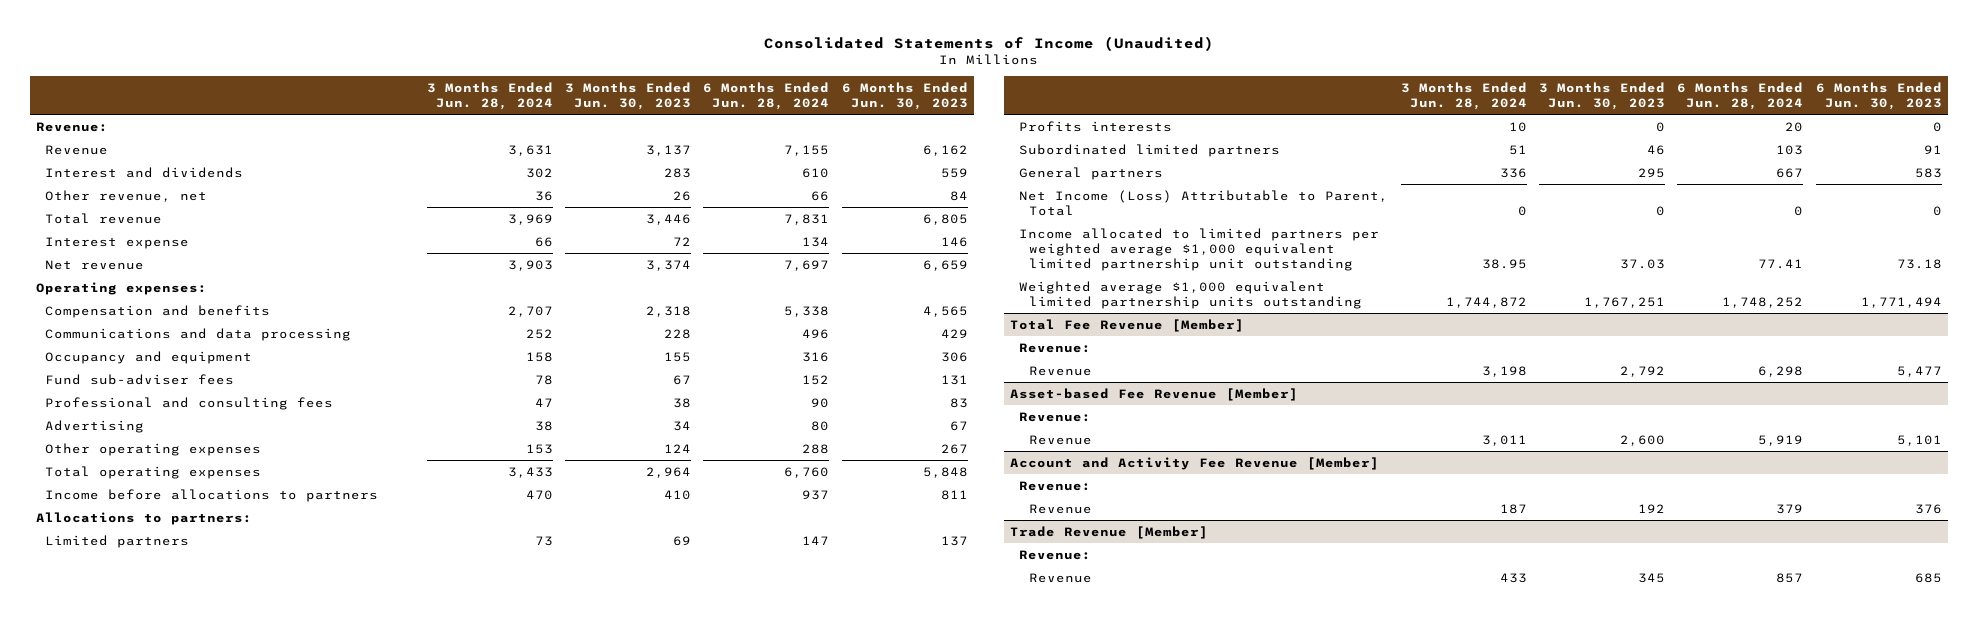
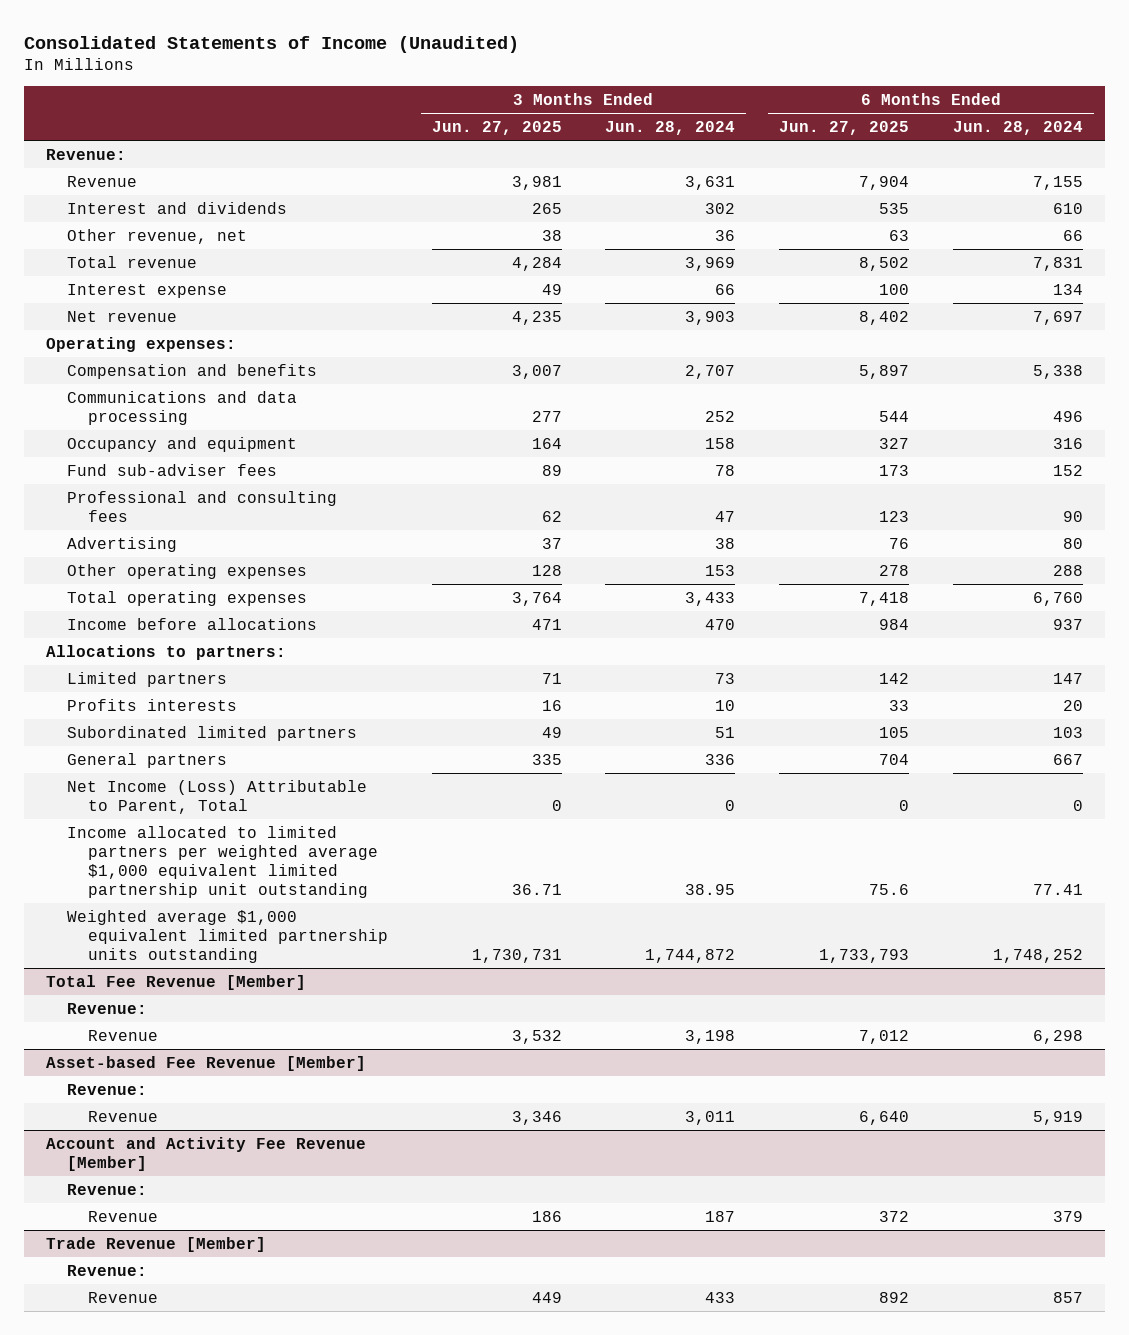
- | 3 Months Ended Jun. 28, 2024 | 3 Months Ended Jun. 30, 2023 | 6 Months Ended Jun. 28, 2024 | 6 Months Ended Jun. 30, 2023
+ | 3 Months Ended Jun. 27, 2025 | 3 Months Ended Jun. 28, 2024 | 6 Months Ended Jun. 27, 2025 | 6 Months Ended Jun. 28, 2024
- Income before allocations to partners | 470 | 410 | 937 | 811
+ Income before allocations | 471 | 470 | 984 | 937

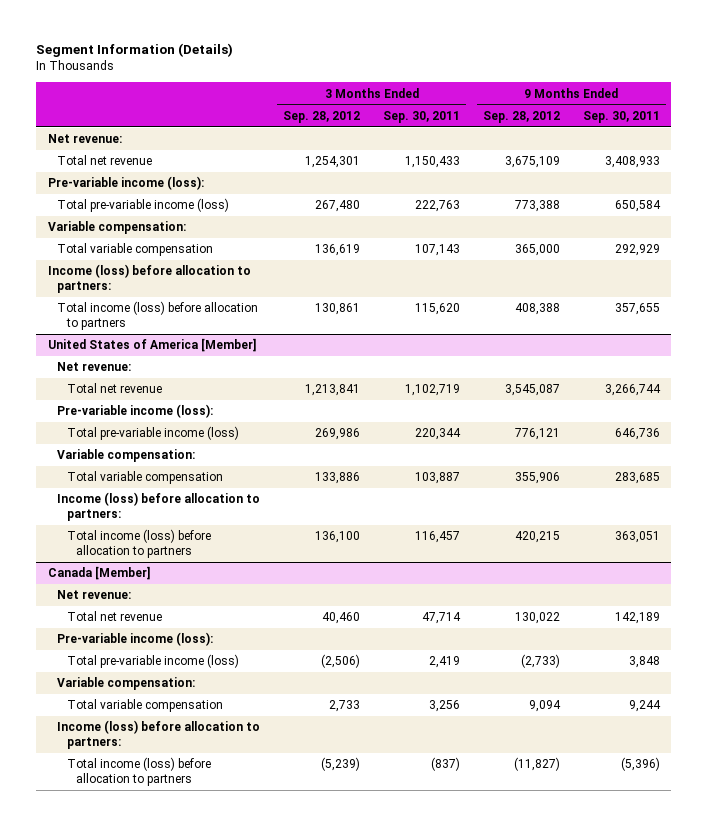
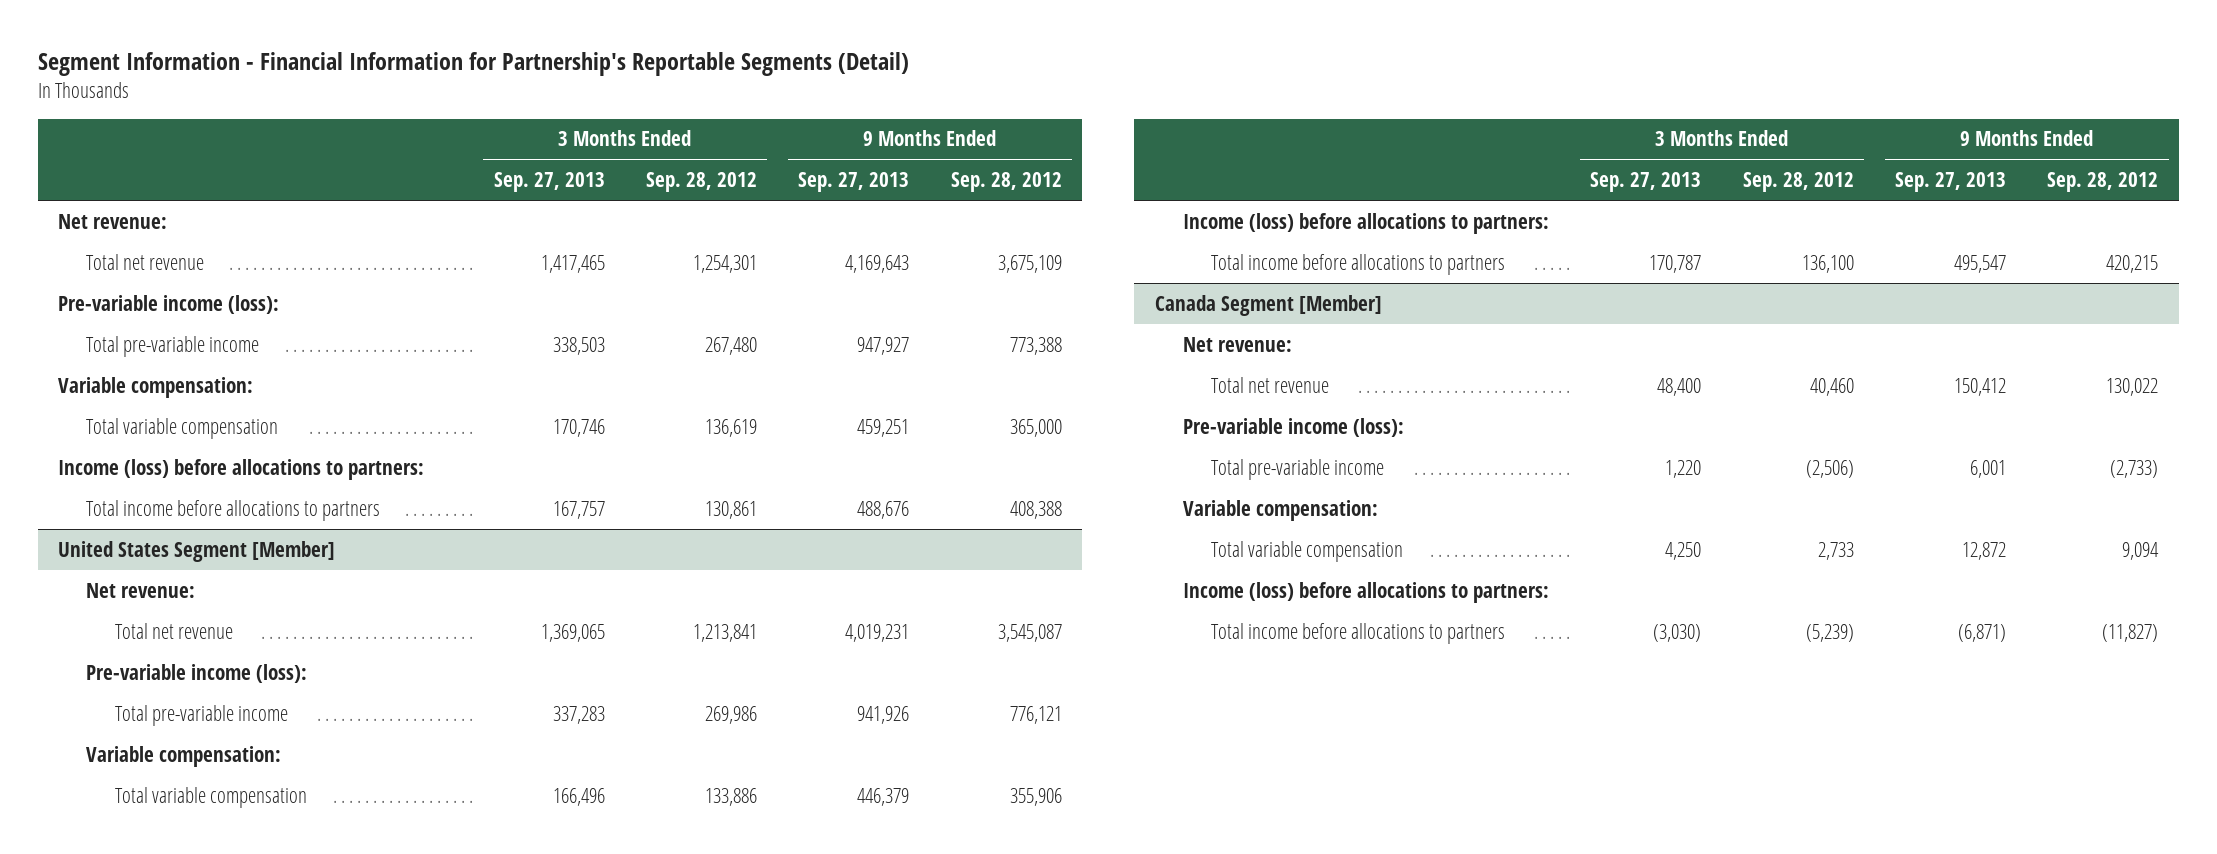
- Segment Information (Details)
+ Segment Information - Financial Information for Partnership's Reportable Segments (Detail)
- | 3 Months Ended Sep. 28, 2012 | 3 Months Ended Sep. 30, 2011 | 9 Months Ended Sep. 28, 2012 | 9 Months Ended Sep. 30, 2011
+ | 3 Months Ended Sep. 27, 2013 | 3 Months Ended Sep. 28, 2012 | 9 Months Ended Sep. 27, 2013 | 9 Months Ended Sep. 28, 2012
- Total pre-variable income (loss) | 267,480 | 222,763 | 773,388 | 650,584
+ Total pre-variable income | 338,503 | 267,480 | 947,927 | 773,388
- Income (loss) before allocation to partners:
- Total income (loss) before allocation to partners | 130,861 | 115,620 | 408,388 | 357,655
- United States of America [Member]
+ Income (loss) before allocations to partners:
+ Total income before allocations to partners | 167,757 | 130,861 | 488,676 | 408,388
+ United States Segment [Member]
- Total pre-variable income (loss) | 269,986 | 220,344 | 776,121 | 646,736
+ Total pre-variable income | 337,283 | 269,986 | 941,926 | 776,121
- Income (loss) before allocation to partners:
- Total income (loss) before allocation to partners | 136,100 | 116,457 | 420,215 | 363,051
- Canada [Member]
+ Income (loss) before allocations to partners:
+ Total income before allocations to partners | 170,787 | 136,100 | 495,547 | 420,215
+ Canada Segment [Member]
- Total pre-variable income (loss) | (2,506) | 2,419 | (2,733) | 3,848
+ Total pre-variable income | 1,220 | (2,506) | 6,001 | (2,733)
- Income (loss) before allocation to partners:
- Total income (loss) before allocation to partners | (5,239) | (837) | (11,827) | (5,396)
+ Income (loss) before allocations to partners:
+ Total income before allocations to partners | (3,030) | (5,239) | (6,871) | (11,827)

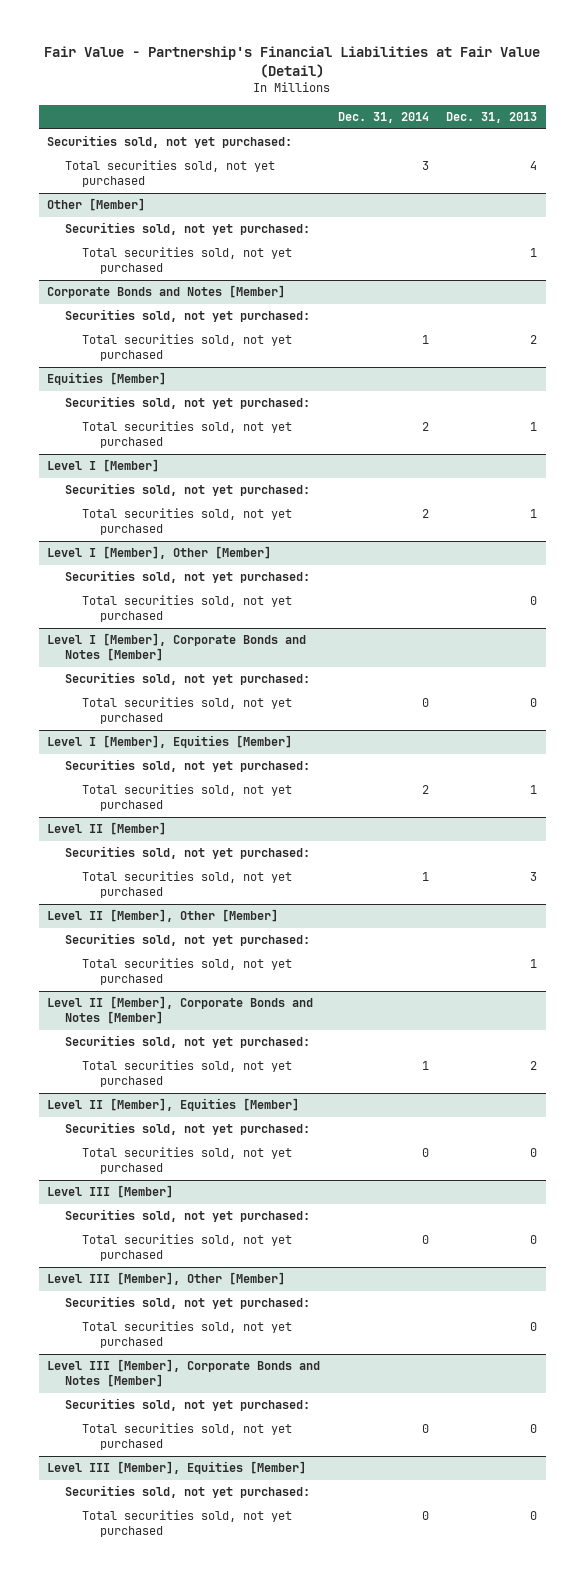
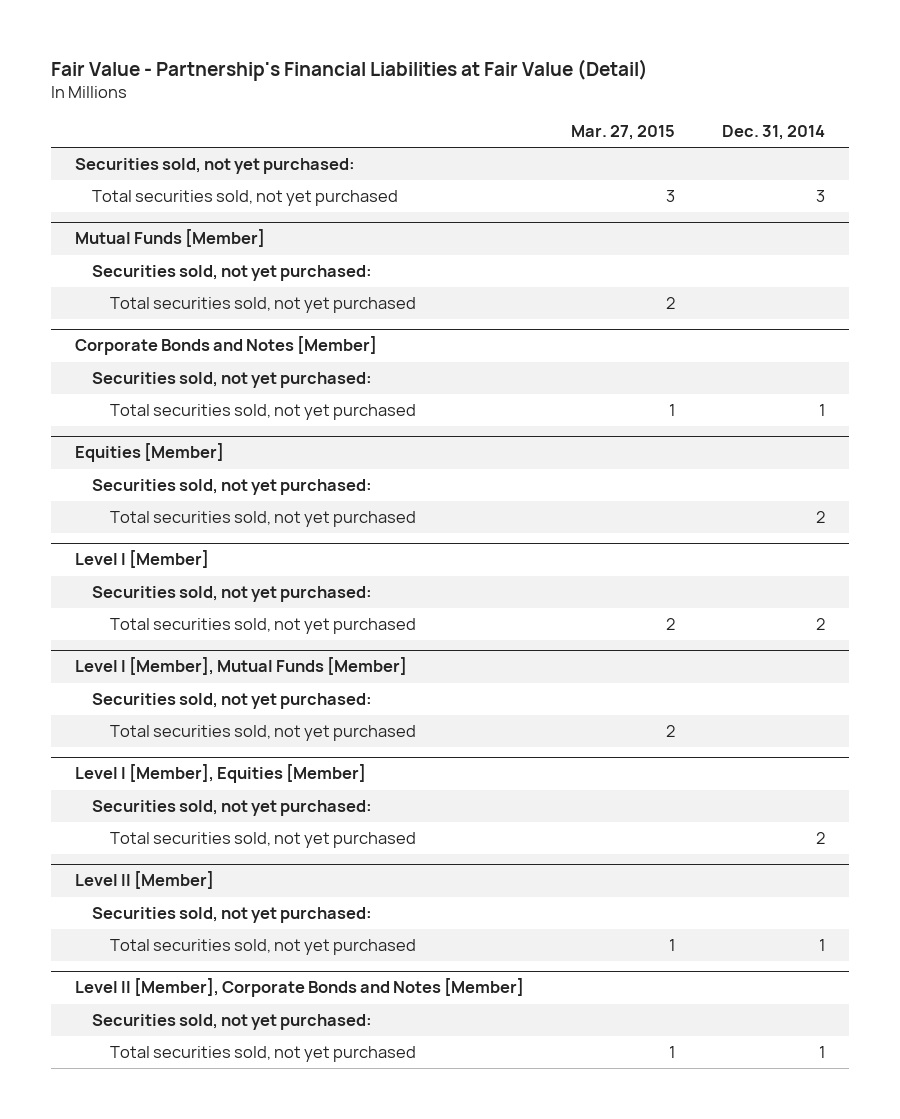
- | Dec. 31, 2014 | Dec. 31, 2013
+ | Mar. 27, 2015 | Dec. 31, 2014
- Other [Member]
+ Mutual Funds [Member]
- Level I [Member], Other [Member]
+ Level I [Member], Mutual Funds [Member]
- Level I [Member], Corporate Bonds and Notes [Member]
- Securities sold, not yet purchased:
- Total securities sold, not yet purchased | 0 | 0
- Level II [Member], Other [Member]
- Securities sold, not yet purchased:
- Total securities sold, not yet purchased | | 1
- Level II [Member], Equities [Member]
- Securities sold, not yet purchased:
- Total securities sold, not yet purchased | 0 | 0
- Level III [Member]
- Securities sold, not yet purchased:
- Total securities sold, not yet purchased | 0 | 0
- Level III [Member], Other [Member]
- Securities sold, not yet purchased:
- Total securities sold, not yet purchased | | 0
- Level III [Member], Corporate Bonds and Notes [Member]
- Securities sold, not yet purchased:
- Total securities sold, not yet purchased | 0 | 0
- Level III [Member], Equities [Member]
- Securities sold, not yet purchased:
- Total securities sold, not yet purchased | 0 | 0

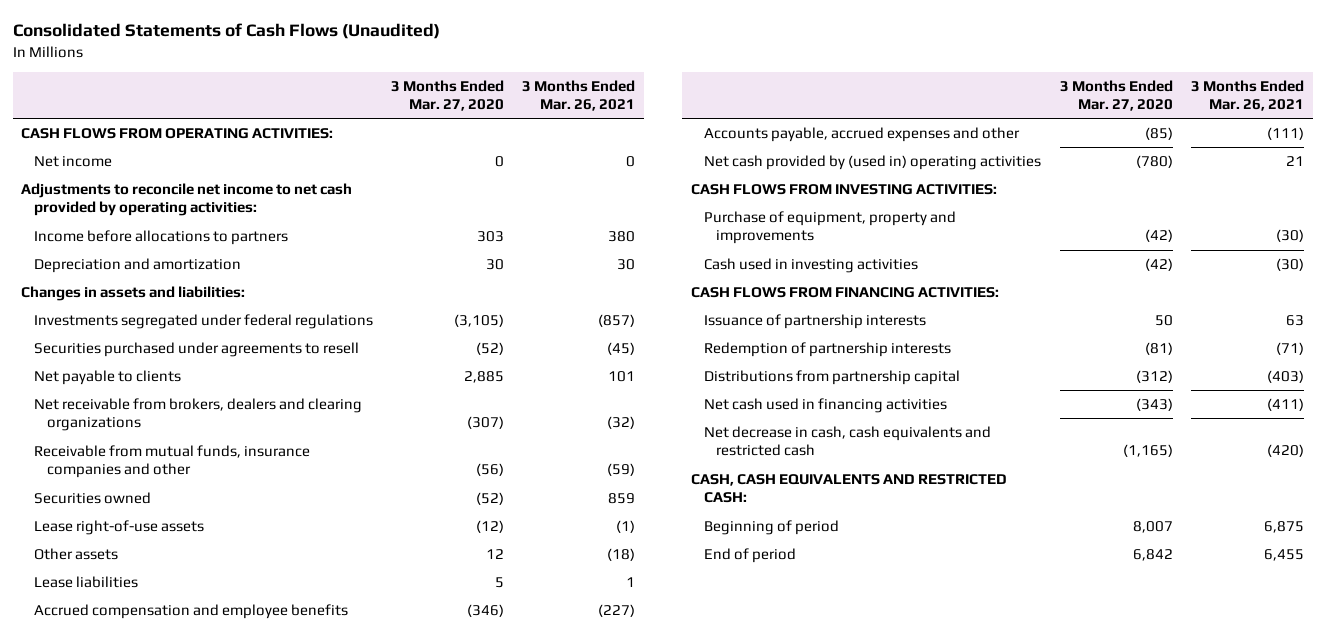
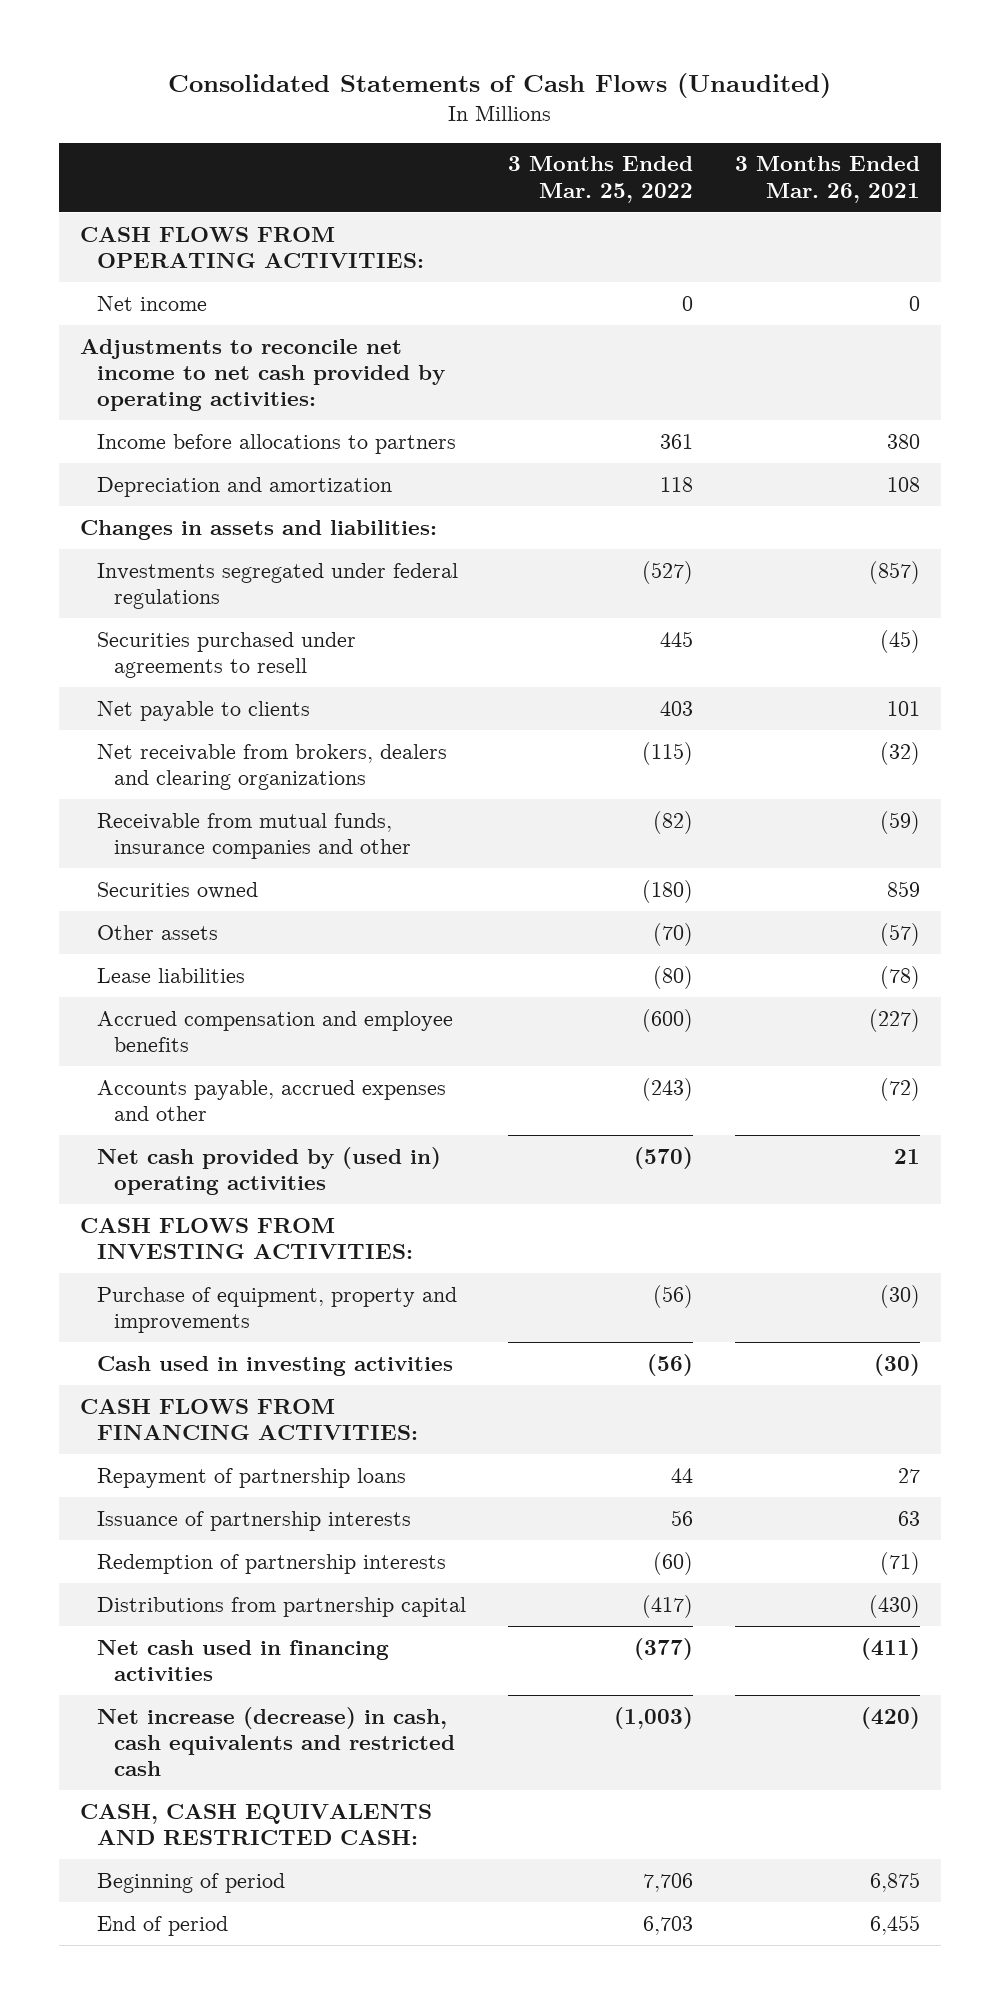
- | 3 Months Ended Mar. 27, 2020 | 3 Months Ended Mar. 26, 2021
+ | 3 Months Ended Mar. 25, 2022 | 3 Months Ended Mar. 26, 2021
- Depreciation and amortization | 30 | 30
+ Depreciation and amortization | 118 | 108
- Lease right-of-use assets | (12) | (1)
- Other assets | 12 | (18)
- Lease liabilities | 5 | 1
+ Other assets | (70) | (57)
+ Lease liabilities | (80) | (78)
- Accounts payable, accrued expenses and other | (85) | (111)
+ Accounts payable, accrued expenses and other | (243) | (72)
+ Repayment of partnership loans | 44 | 27
- Distributions from partnership capital | (312) | (403)
+ Distributions from partnership capital | (417) | (430)
- Net decrease in cash, cash equivalents and restricted cash | (1,165) | (420)
+ Net increase (decrease) in cash, cash equivalents and restricted cash | (1,003) | (420)

